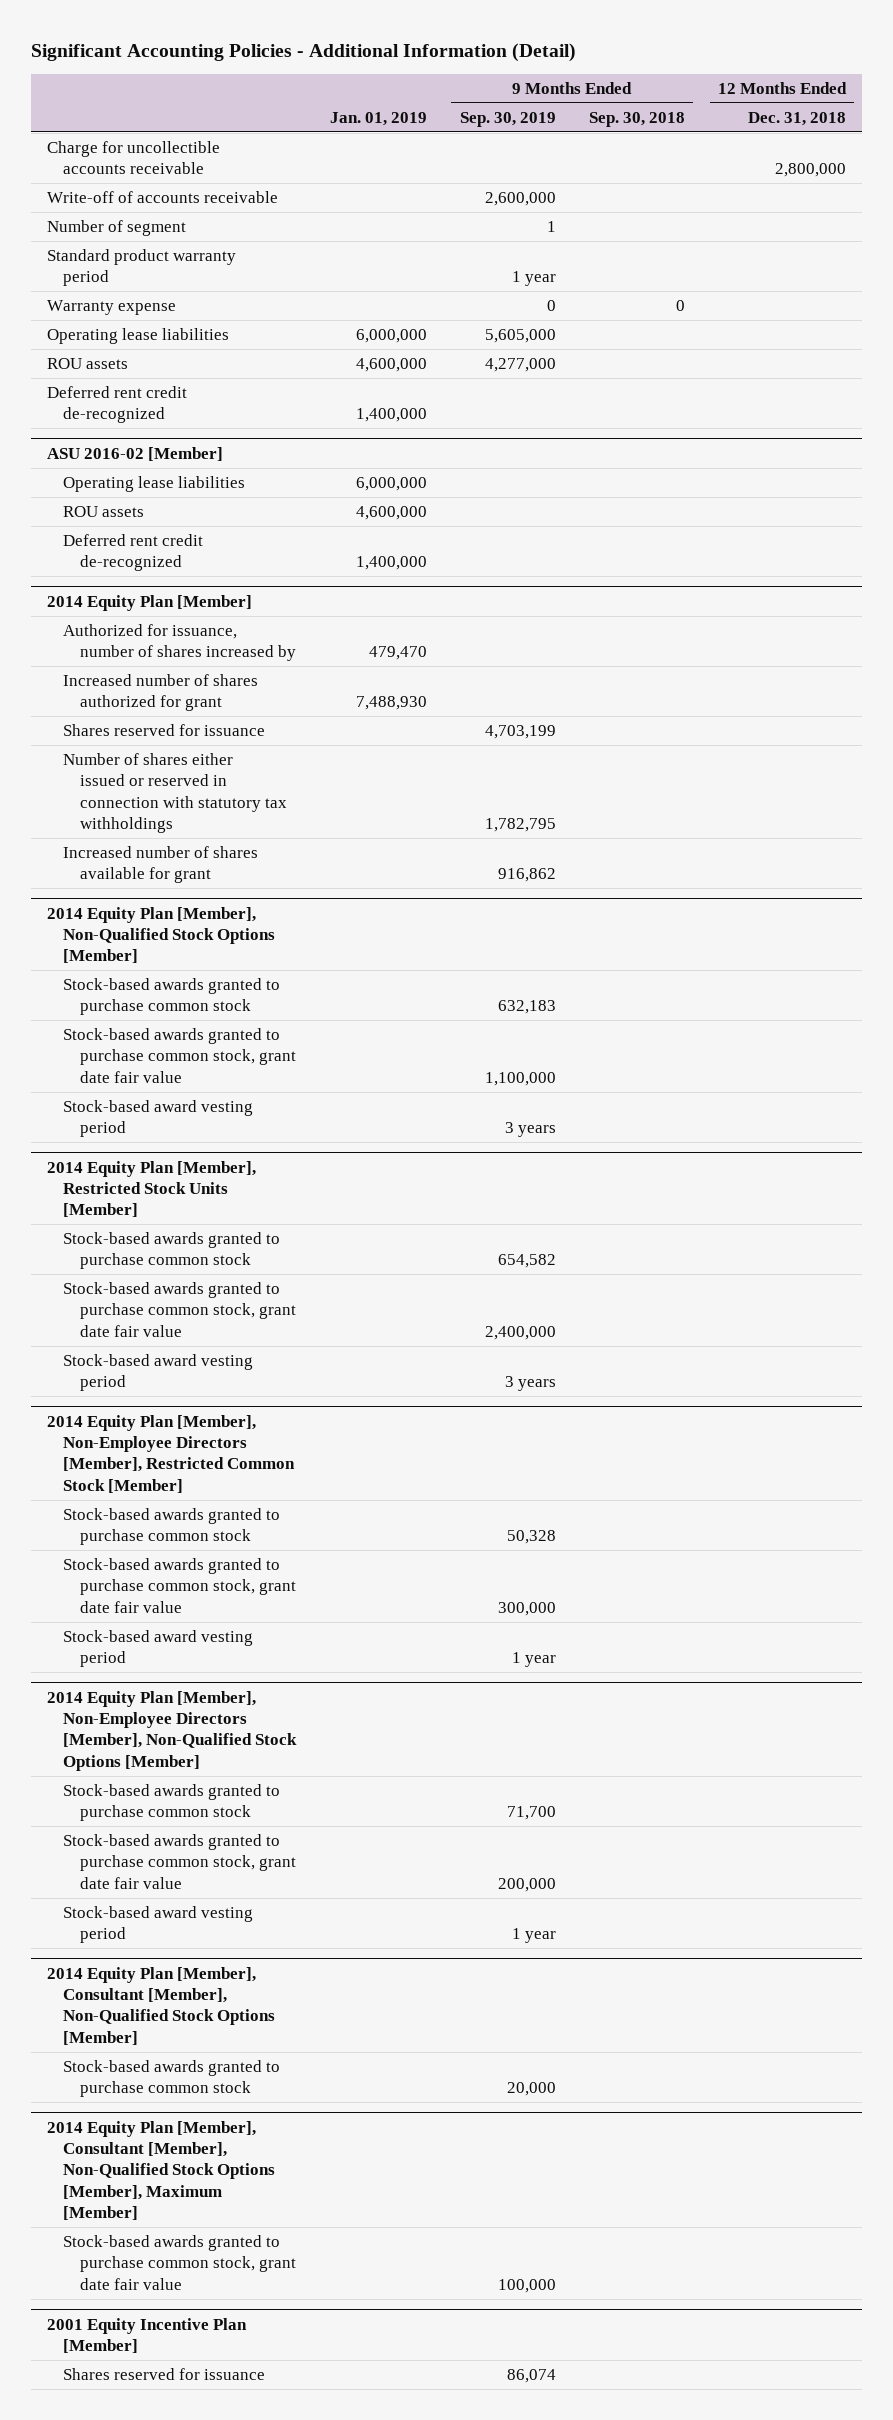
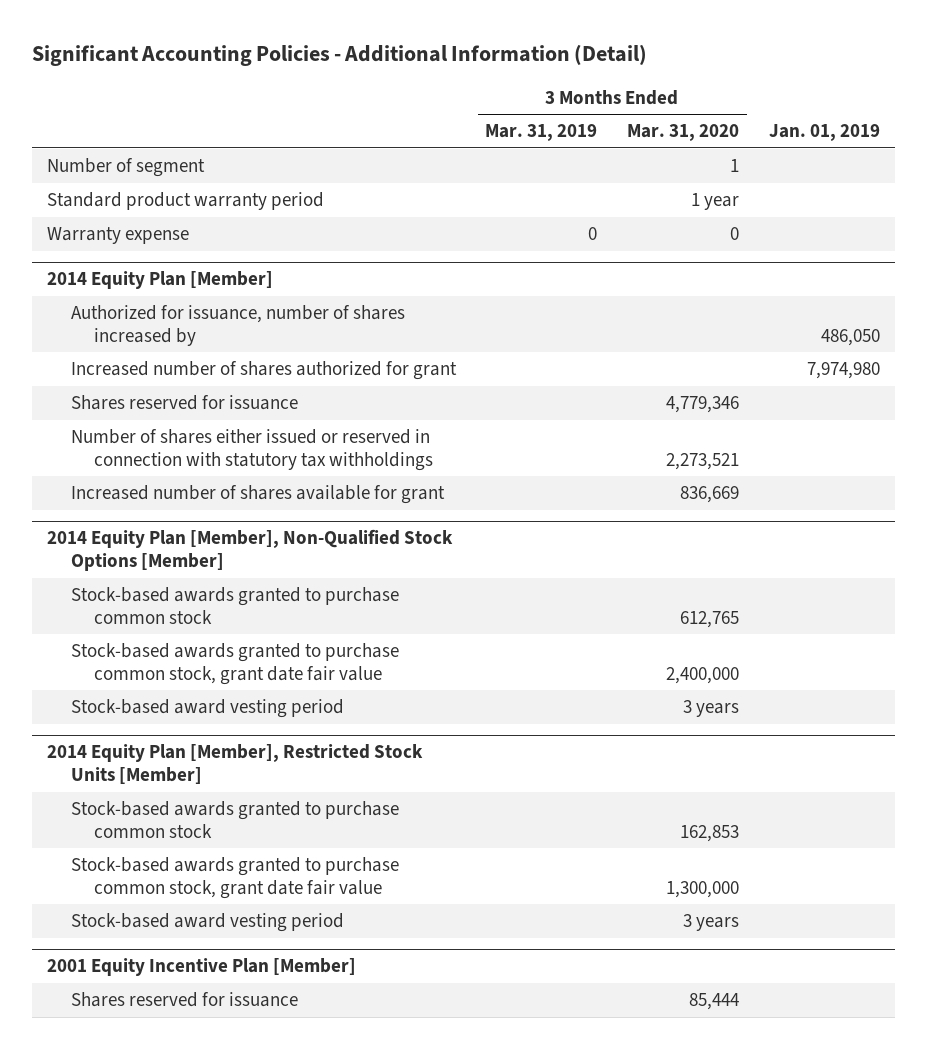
- | Jan. 01, 2019 | 9 Months Ended Sep. 30, 2019 | 9 Months Ended Sep. 30, 2018 | 12 Months Ended Dec. 31, 2018
+ | 3 Months Ended Mar. 31, 2019 | 3 Months Ended Mar. 31, 2020 | Jan. 01, 2019
- Charge for uncollectible accounts receivable | | | | 2,800,000
- Write-off of accounts receivable | | 2,600,000 | |
- Operating lease liabilities | 6,000,000 | 5,605,000 | |
- ROU assets | 4,600,000 | 4,277,000 | |
- Deferred rent credit de-recognized | 1,400,000 | | |
- ASU 2016-02 [Member]
- Operating lease liabilities | 6,000,000 | | |
- ROU assets | 4,600,000 | | |
- Deferred rent credit de-recognized | 1,400,000 | | |
@ 2014 Equity Plan [Member]
- Authorized for issuance, number of shares increased by | 479,470 | | |
- Increased number of shares authorized for grant | 7,488,930 | | |
+ Authorized for issuance, number of shares increased by | | | 486,050
+ Increased number of shares authorized for grant | | | 7,974,980
- 2014 Equity Plan [Member], Non-Employee Directors [Member], Restricted Common Stock [Member]
- Stock-based awards granted to purchase common stock | | 50,328 | |
- Stock-based awards granted to purchase common stock, grant date fair value | | 300,000 | |
- Stock-based award vesting period | | 1 year | |
- 2014 Equity Plan [Member], Non-Employee Directors [Member], Non-Qualified Stock Options [Member]
- Stock-based awards granted to purchase common stock | | 71,700 | |
- Stock-based awards granted to purchase common stock, grant date fair value | | 200,000 | |
- Stock-based award vesting period | | 1 year | |
- 2014 Equity Plan [Member], Consultant [Member], Non-Qualified Stock Options [Member]
- Stock-based awards granted to purchase common stock | | 20,000 | |
- 2014 Equity Plan [Member], Consultant [Member], Non-Qualified Stock Options [Member], Maximum [Member]
- Stock-based awards granted to purchase common stock, grant date fair value | | 100,000 | |

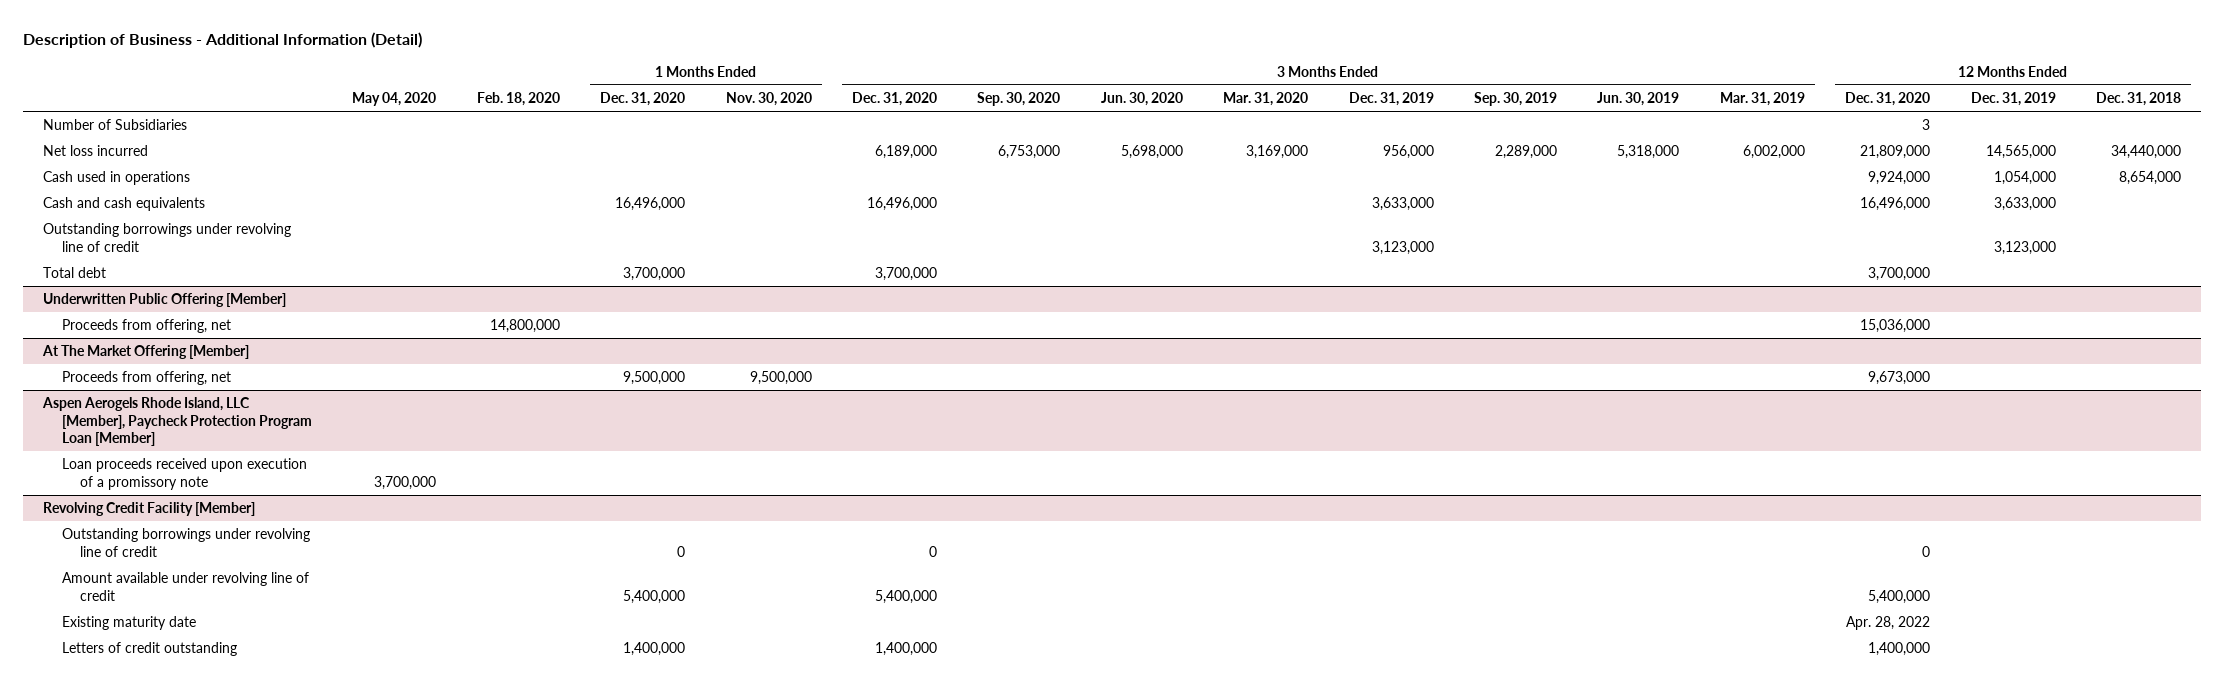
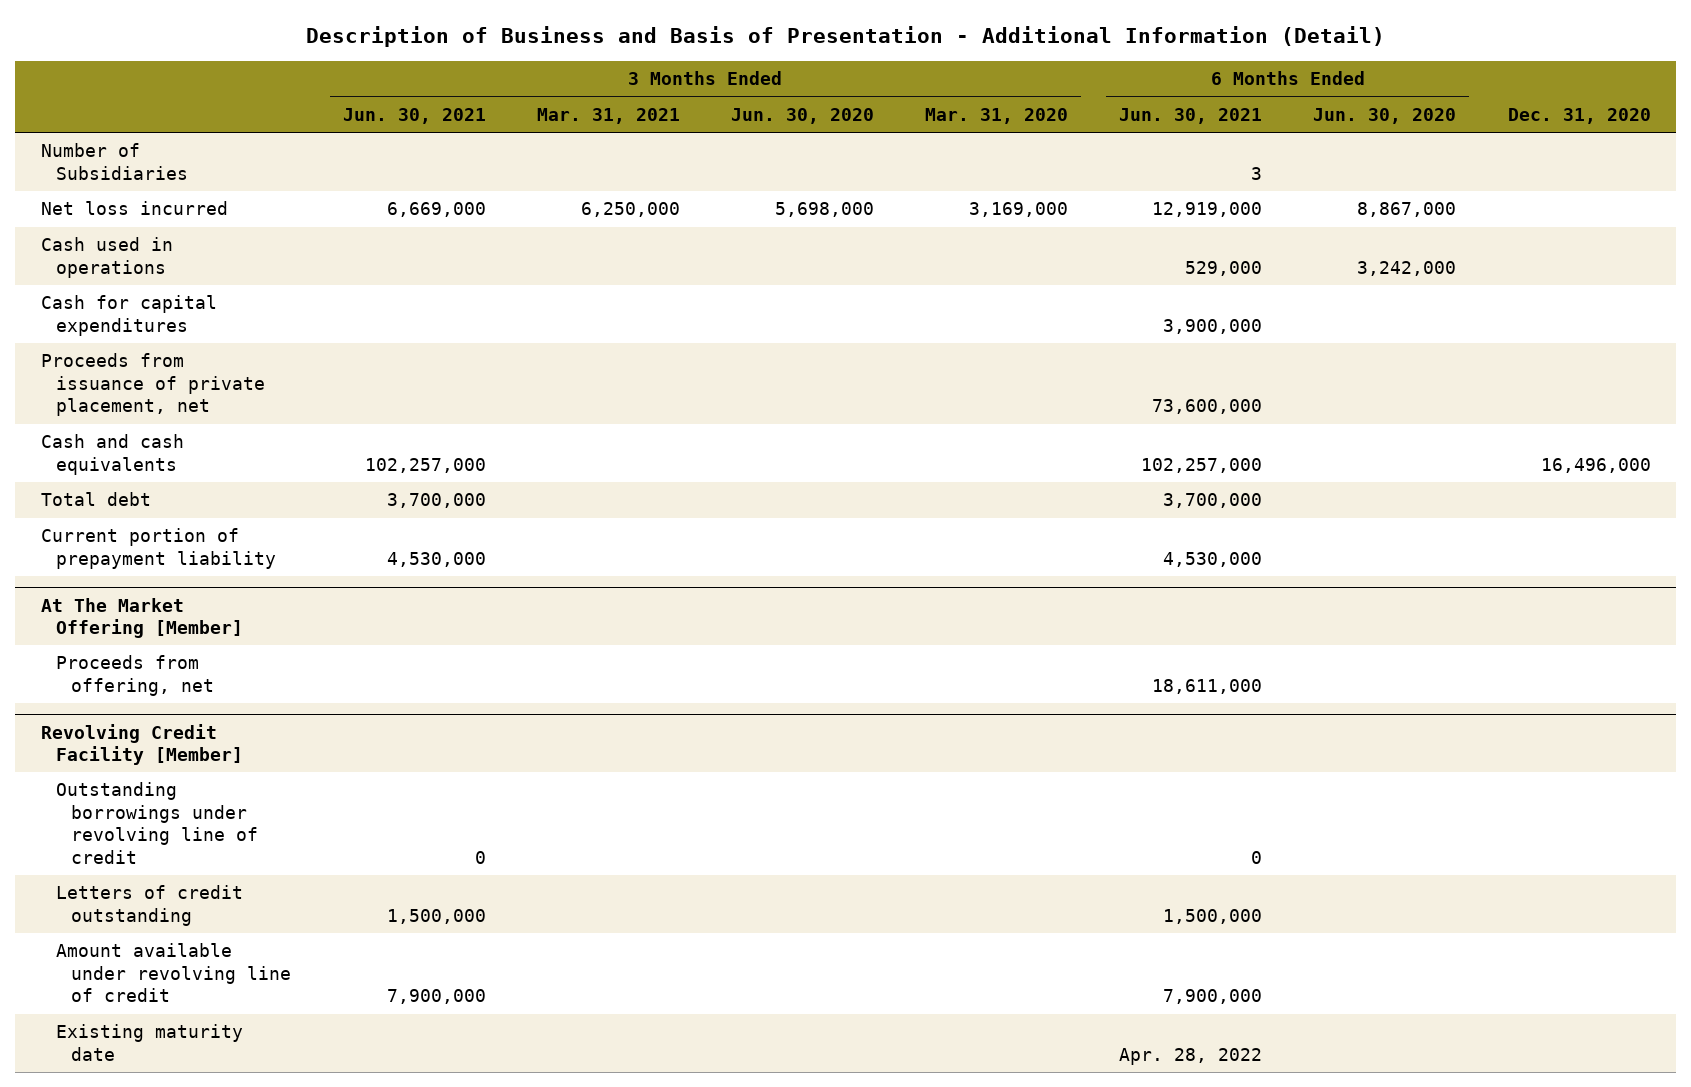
- Description of Business - Additional Information (Detail)
+ Description of Business and Basis of Presentation - Additional Information (Detail)
- | May 04, 2020 | Feb. 18, 2020 | 1 Months Ended Dec. 31, 2020 | 1 Months Ended Nov. 30, 2020 | 3 Months Ended Dec. 31, 2020 | 3 Months Ended Sep. 30, 2020 | 3 Months Ended Jun. 30, 2020 | 3 Months Ended Mar. 31, 2020 | 3 Months Ended Dec. 31, 2019 | 3 Months Ended Sep. 30, 2019 | 3 Months Ended Jun. 30, 2019 | 3 Months Ended Mar. 31, 2019 | 12 Months Ended Dec. 31, 2020 | 12 Months Ended Dec. 31, 2019 | 12 Months Ended Dec. 31, 2018
+ | 3 Months Ended Jun. 30, 2021 | 3 Months Ended Mar. 31, 2021 | 3 Months Ended Jun. 30, 2020 | 3 Months Ended Mar. 31, 2020 | 6 Months Ended Jun. 30, 2021 | 6 Months Ended Jun. 30, 2020 | Dec. 31, 2020
+ Cash for capital expenditures | | | | | 3,900,000 | |
+ Proceeds from issuance of private placement, net | | | | | 73,600,000 | |
- Outstanding borrowings under revolving line of credit | | | | | | | | | 3,123,000 | | | | | 3,123,000 |
- Underwritten Public Offering [Member]
- Proceeds from offering, net | | 14,800,000 | | | | | | | | | | | 15,036,000 | |
+ Current portion of prepayment liability | 4,530,000 | | | | 4,530,000 | |
- Aspen Aerogels Rhode Island, LLC [Member], Paycheck Protection Program Loan [Member]
- Loan proceeds received upon execution of a promissory note | 3,700,000 | | | | | | | | | | | | | |
@ Revolving Credit Facility [Member]
moved up: Letters of credit outstanding | 1,500,000 | | | | 1,500,000 | |

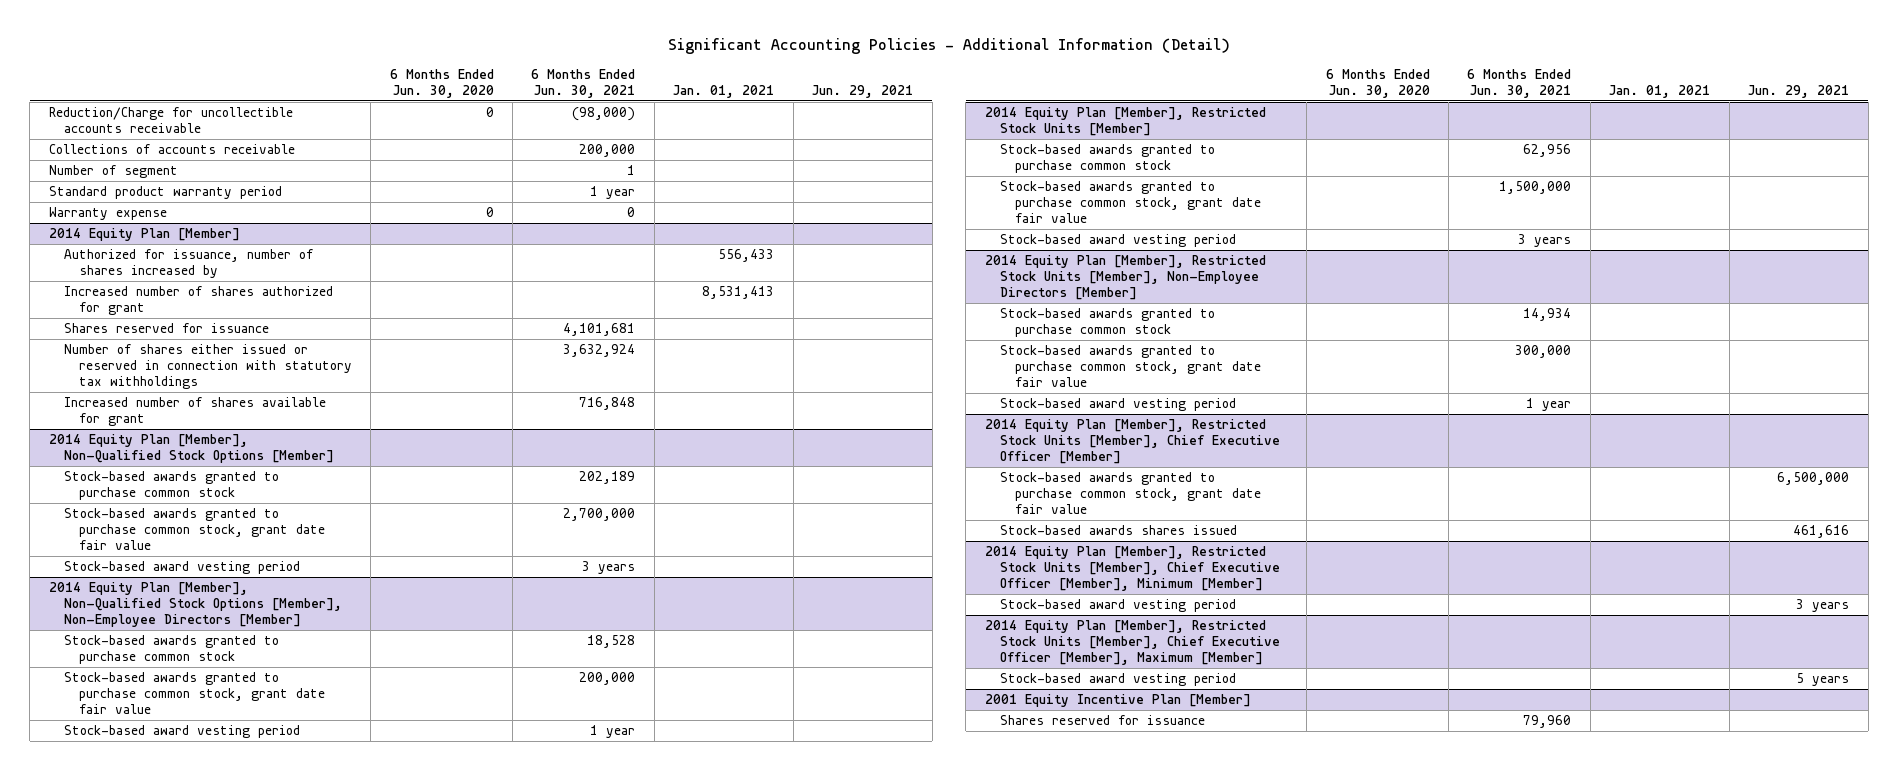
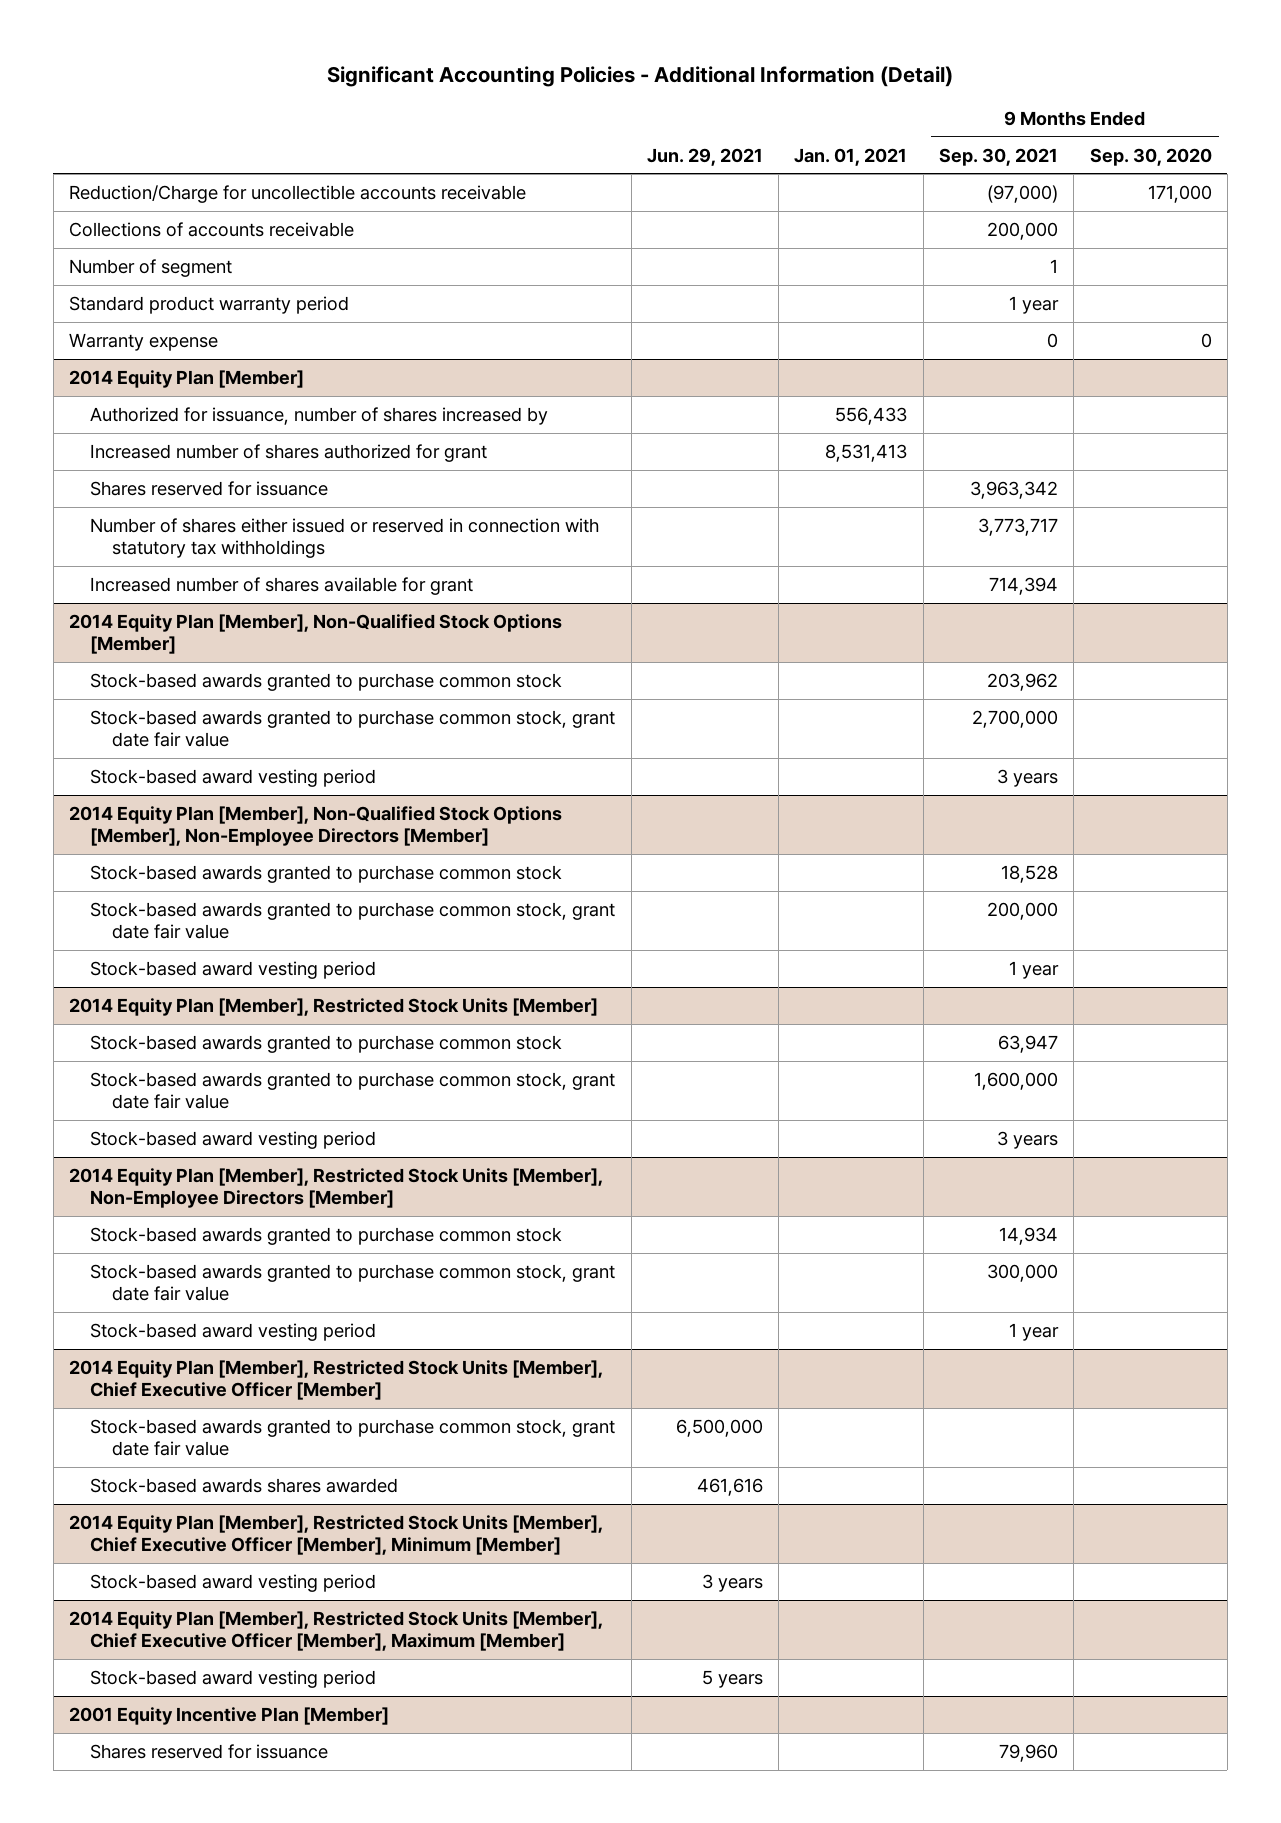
- | 6 Months Ended Jun. 30, 2020 | 6 Months Ended Jun. 30, 2021 | Jan. 01, 2021 | Jun. 29, 2021
+ | Jun. 29, 2021 | Jan. 01, 2021 | 9 Months Ended Sep. 30, 2021 | 9 Months Ended Sep. 30, 2020
@ 2014 Equity Plan [Member], Restricted Stock Units [Member], Chief Executive Officer [Member]
- Stock-based awards shares issued | | | | 461,616
+ Stock-based awards shares awarded | 461,616 | | |

